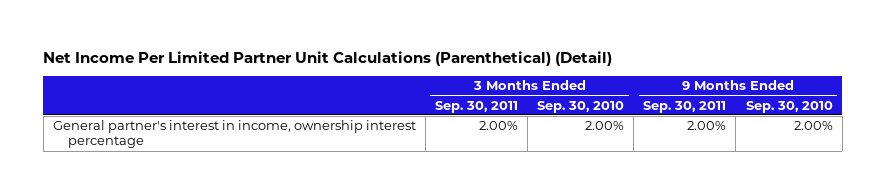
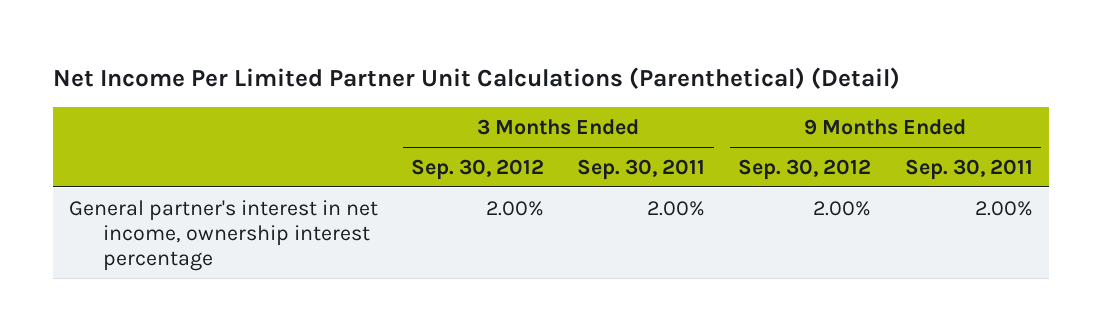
- | 3 Months Ended Sep. 30, 2011 | 3 Months Ended Sep. 30, 2010 | 9 Months Ended Sep. 30, 2011 | 9 Months Ended Sep. 30, 2010
+ | 3 Months Ended Sep. 30, 2012 | 3 Months Ended Sep. 30, 2011 | 9 Months Ended Sep. 30, 2012 | 9 Months Ended Sep. 30, 2011
- General partner's interest in income, ownership interest percentage | 2.00% | 2.00% | 2.00% | 2.00%
+ General partner's interest in net income, ownership interest percentage | 2.00% | 2.00% | 2.00% | 2.00%

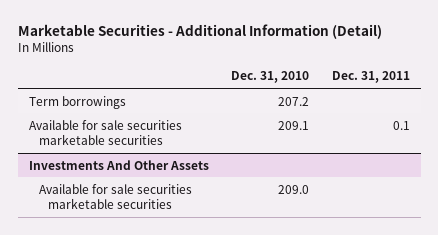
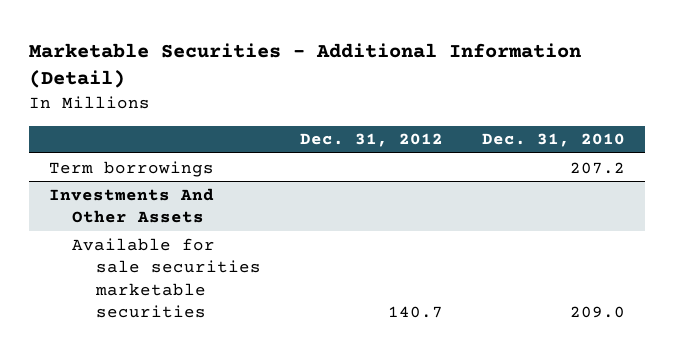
- | Dec. 31, 2010 | Dec. 31, 2011
+ | Dec. 31, 2012 | Dec. 31, 2010
- Available for sale securities marketable securities | 209.1 | 0.1

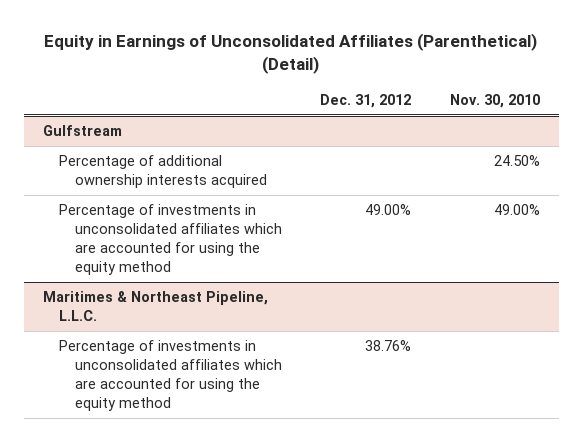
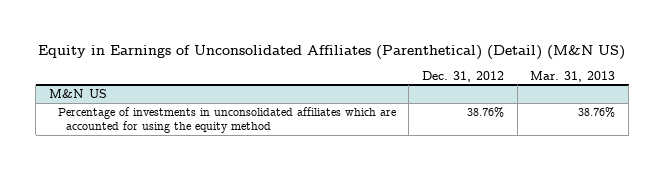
- Equity in Earnings of Unconsolidated Affiliates (Parenthetical) (Detail)
+ Equity in Earnings of Unconsolidated Affiliates (Parenthetical) (Detail) (M&N US)
- | Dec. 31, 2012 | Nov. 30, 2010
+ | Dec. 31, 2012 | Mar. 31, 2013
- Gulfstream
- Percentage of additional ownership interests acquired | | 24.50%
- Percentage of investments in unconsolidated affiliates which are accounted for using the equity method | 49.00% | 49.00%
- Maritimes & Northeast Pipeline, L.L.C.
+ M&N US

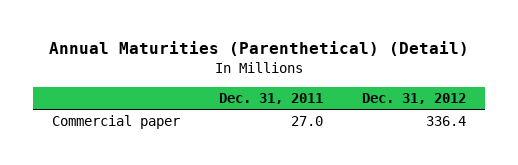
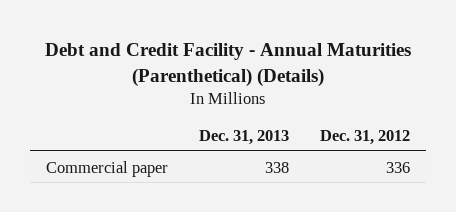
- Annual Maturities (Parenthetical) (Detail)
+ Debt and Credit Facility - Annual Maturities (Parenthetical) (Details)
- | Dec. 31, 2011 | Dec. 31, 2012
+ | Dec. 31, 2013 | Dec. 31, 2012
- Commercial paper | 27.0 | 336.4
+ Commercial paper | 338 | 336

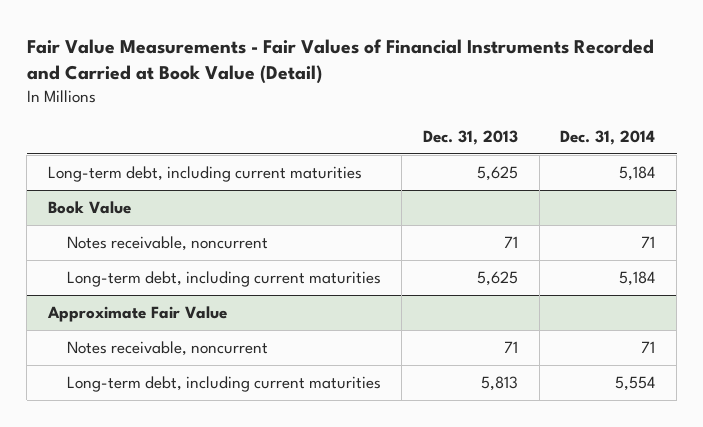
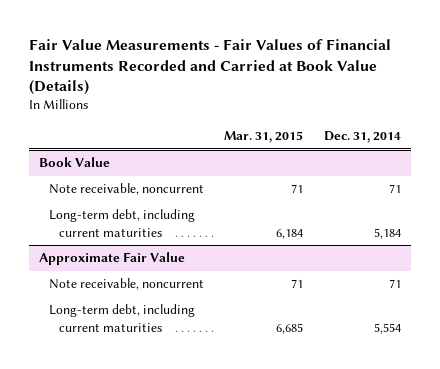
- Fair Value Measurements - Fair Values of Financial Instruments Recorded and Carried at Book Value (Detail)
+ Fair Value Measurements - Fair Values of Financial Instruments Recorded and Carried at Book Value (Details)
- | Dec. 31, 2013 | Dec. 31, 2014
+ | Mar. 31, 2015 | Dec. 31, 2014
- Long-term debt, including current maturities | 5,625 | 5,184
@ Book Value
- Notes receivable, noncurrent | 71 | 71
+ Note receivable, noncurrent | 71 | 71
@ Approximate Fair Value
- Notes receivable, noncurrent | 71 | 71
+ Note receivable, noncurrent | 71 | 71

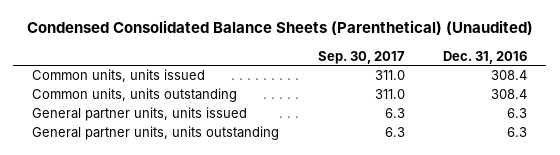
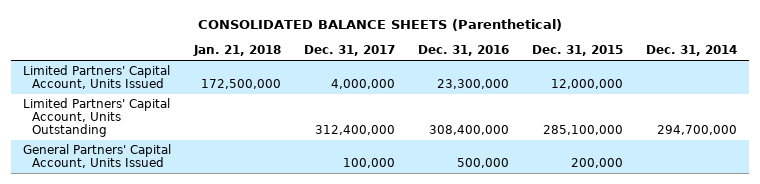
- Condensed Consolidated Balance Sheets (Parenthetical) (Unaudited)
+ CONSOLIDATED BALANCE SHEETS (Parenthetical)
- | Sep. 30, 2017 | Dec. 31, 2016
+ | Jan. 21, 2018 | Dec. 31, 2017 | Dec. 31, 2016 | Dec. 31, 2015 | Dec. 31, 2014
- Common units, units issued | 311.0 | 308.4
- Common units, units outstanding | 311.0 | 308.4
- General partner units, units issued | 6.3 | 6.3
- General partner units, units outstanding | 6.3 | 6.3
+ Limited Partners' Capital Account, Units Issued | 172,500,000 | 4,000,000 | 23,300,000 | 12,000,000 |
+ Limited Partners' Capital Account, Units Outstanding | | 312,400,000 | 308,400,000 | 285,100,000 | 294,700,000
+ General Partners' Capital Account, Units Issued | | 100,000 | 500,000 | 200,000 |

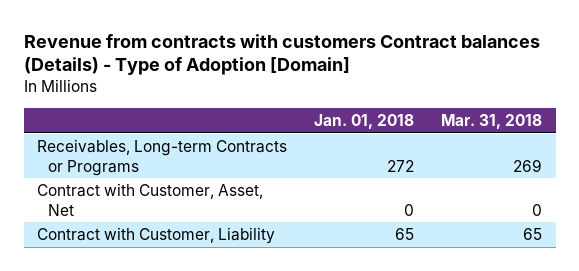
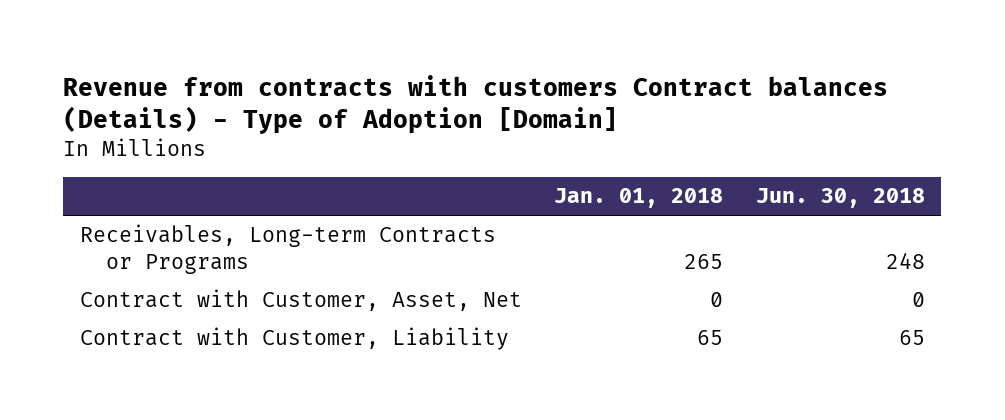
- | Jan. 01, 2018 | Mar. 31, 2018
+ | Jan. 01, 2018 | Jun. 30, 2018
- Receivables, Long-term Contracts or Programs | 272 | 269
+ Receivables, Long-term Contracts or Programs | 265 | 248

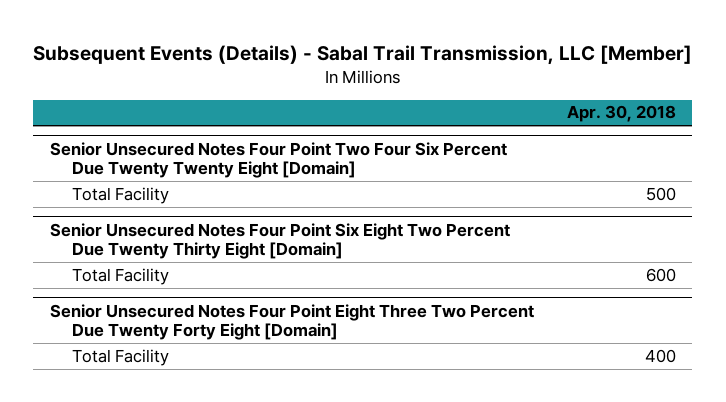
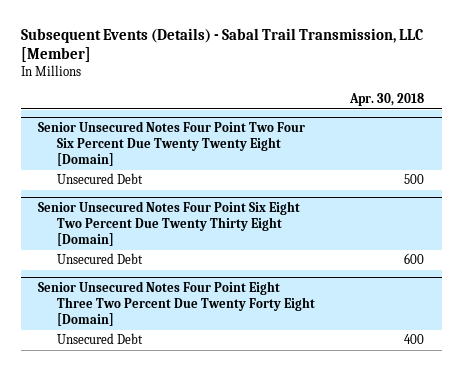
@ Senior Unsecured Notes Four Point Two Four Six Percent Due Twenty Twenty Eight [Domain]
- Total Facility | 500
+ Unsecured Debt | 500
@ Senior Unsecured Notes Four Point Six Eight Two Percent Due Twenty Thirty Eight [Domain]
- Total Facility | 600
+ Unsecured Debt | 600
@ Senior Unsecured Notes Four Point Eight Three Two Percent Due Twenty Forty Eight [Domain]
- Total Facility | 400
+ Unsecured Debt | 400

